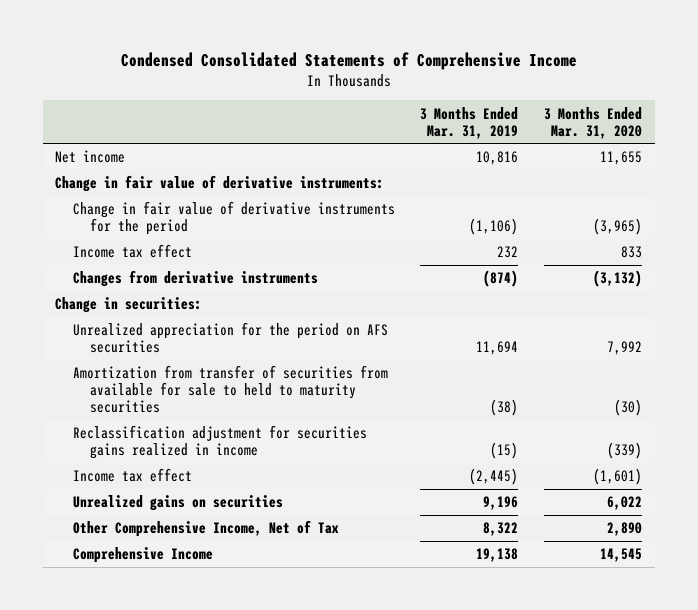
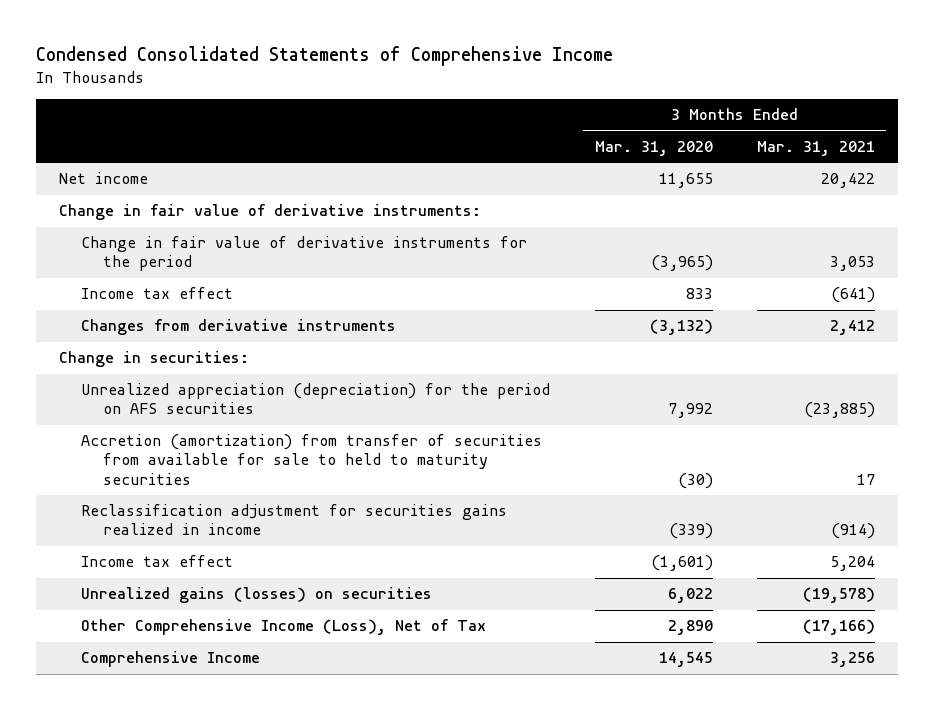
- | 3 Months Ended Mar. 31, 2019 | 3 Months Ended Mar. 31, 2020
+ | 3 Months Ended Mar. 31, 2020 | 3 Months Ended Mar. 31, 2021
- Unrealized appreciation for the period on AFS securities | 11,694 | 7,992
- Amortization from transfer of securities from available for sale to held to maturity securities | (38) | (30)
+ Unrealized appreciation (depreciation) for the period on AFS securities | 7,992 | (23,885)
+ Accretion (amortization) from transfer of securities from available for sale to held to maturity securities | (30) | 17
- Unrealized gains on securities | 9,196 | 6,022
- Other Comprehensive Income, Net of Tax | 8,322 | 2,890
+ Unrealized gains (losses) on securities | 6,022 | (19,578)
+ Other Comprehensive Income (Loss), Net of Tax | 2,890 | (17,166)

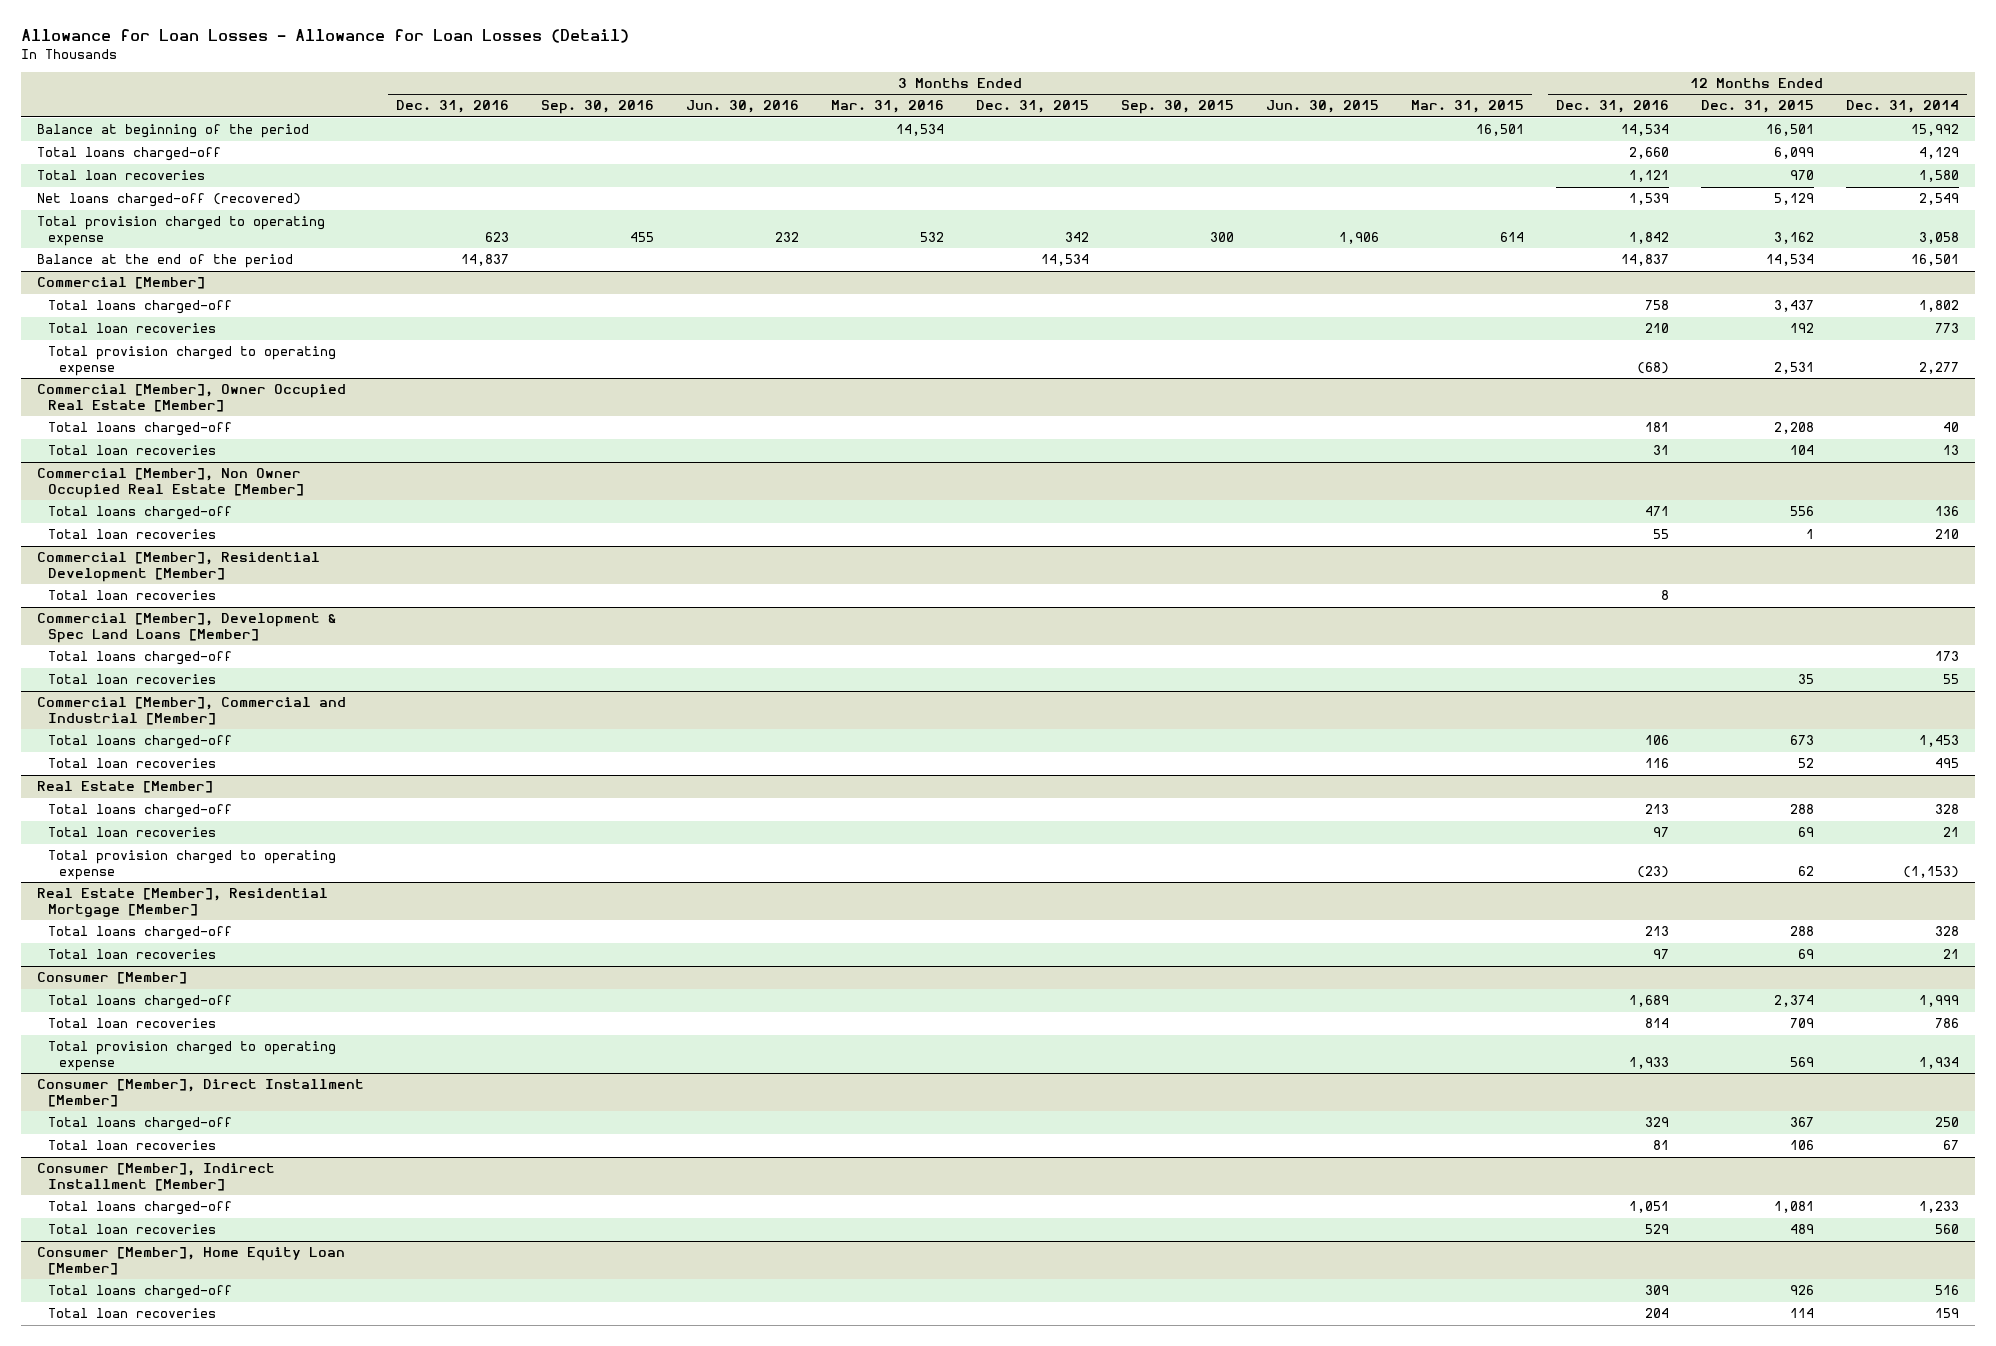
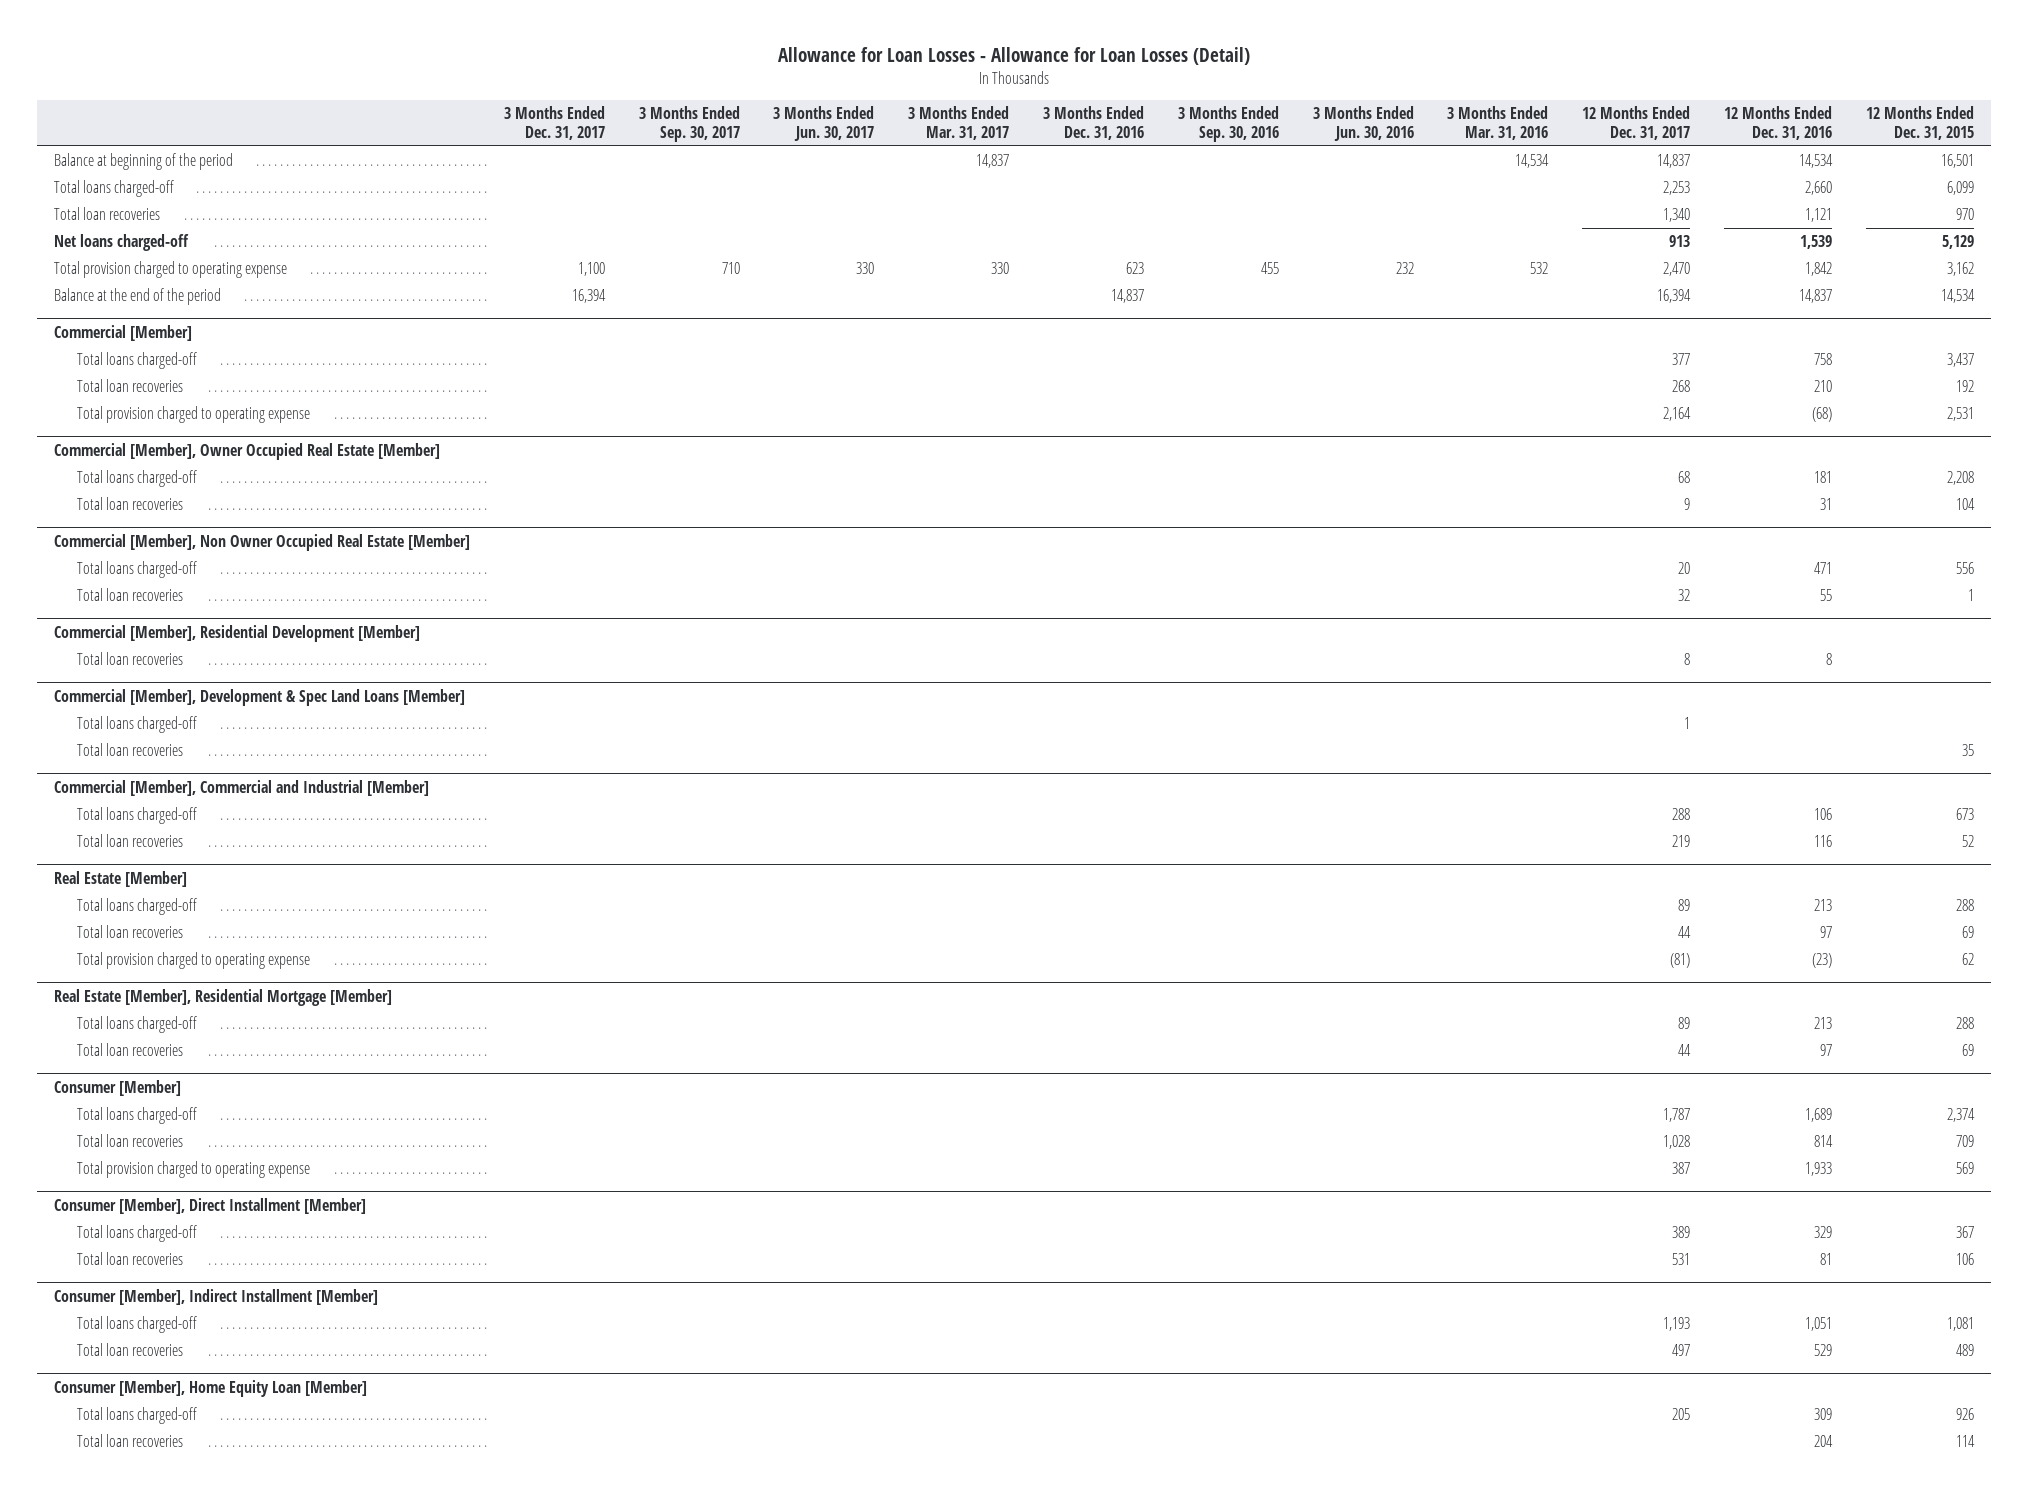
- | 3 Months Ended Dec. 31, 2016 | 3 Months Ended Sep. 30, 2016 | 3 Months Ended Jun. 30, 2016 | 3 Months Ended Mar. 31, 2016 | 3 Months Ended Dec. 31, 2015 | 3 Months Ended Sep. 30, 2015 | 3 Months Ended Jun. 30, 2015 | 3 Months Ended Mar. 31, 2015 | 12 Months Ended Dec. 31, 2016 | 12 Months Ended Dec. 31, 2015 | 12 Months Ended Dec. 31, 2014
+ | 3 Months Ended Dec. 31, 2017 | 3 Months Ended Sep. 30, 2017 | 3 Months Ended Jun. 30, 2017 | 3 Months Ended Mar. 31, 2017 | 3 Months Ended Dec. 31, 2016 | 3 Months Ended Sep. 30, 2016 | 3 Months Ended Jun. 30, 2016 | 3 Months Ended Mar. 31, 2016 | 12 Months Ended Dec. 31, 2017 | 12 Months Ended Dec. 31, 2016 | 12 Months Ended Dec. 31, 2015
- Net loans charged-off (recovered) | | | | | | | | | 1,539 | 5,129 | 2,549
+ Net loans charged-off | | | | | | | | | 913 | 1,539 | 5,129

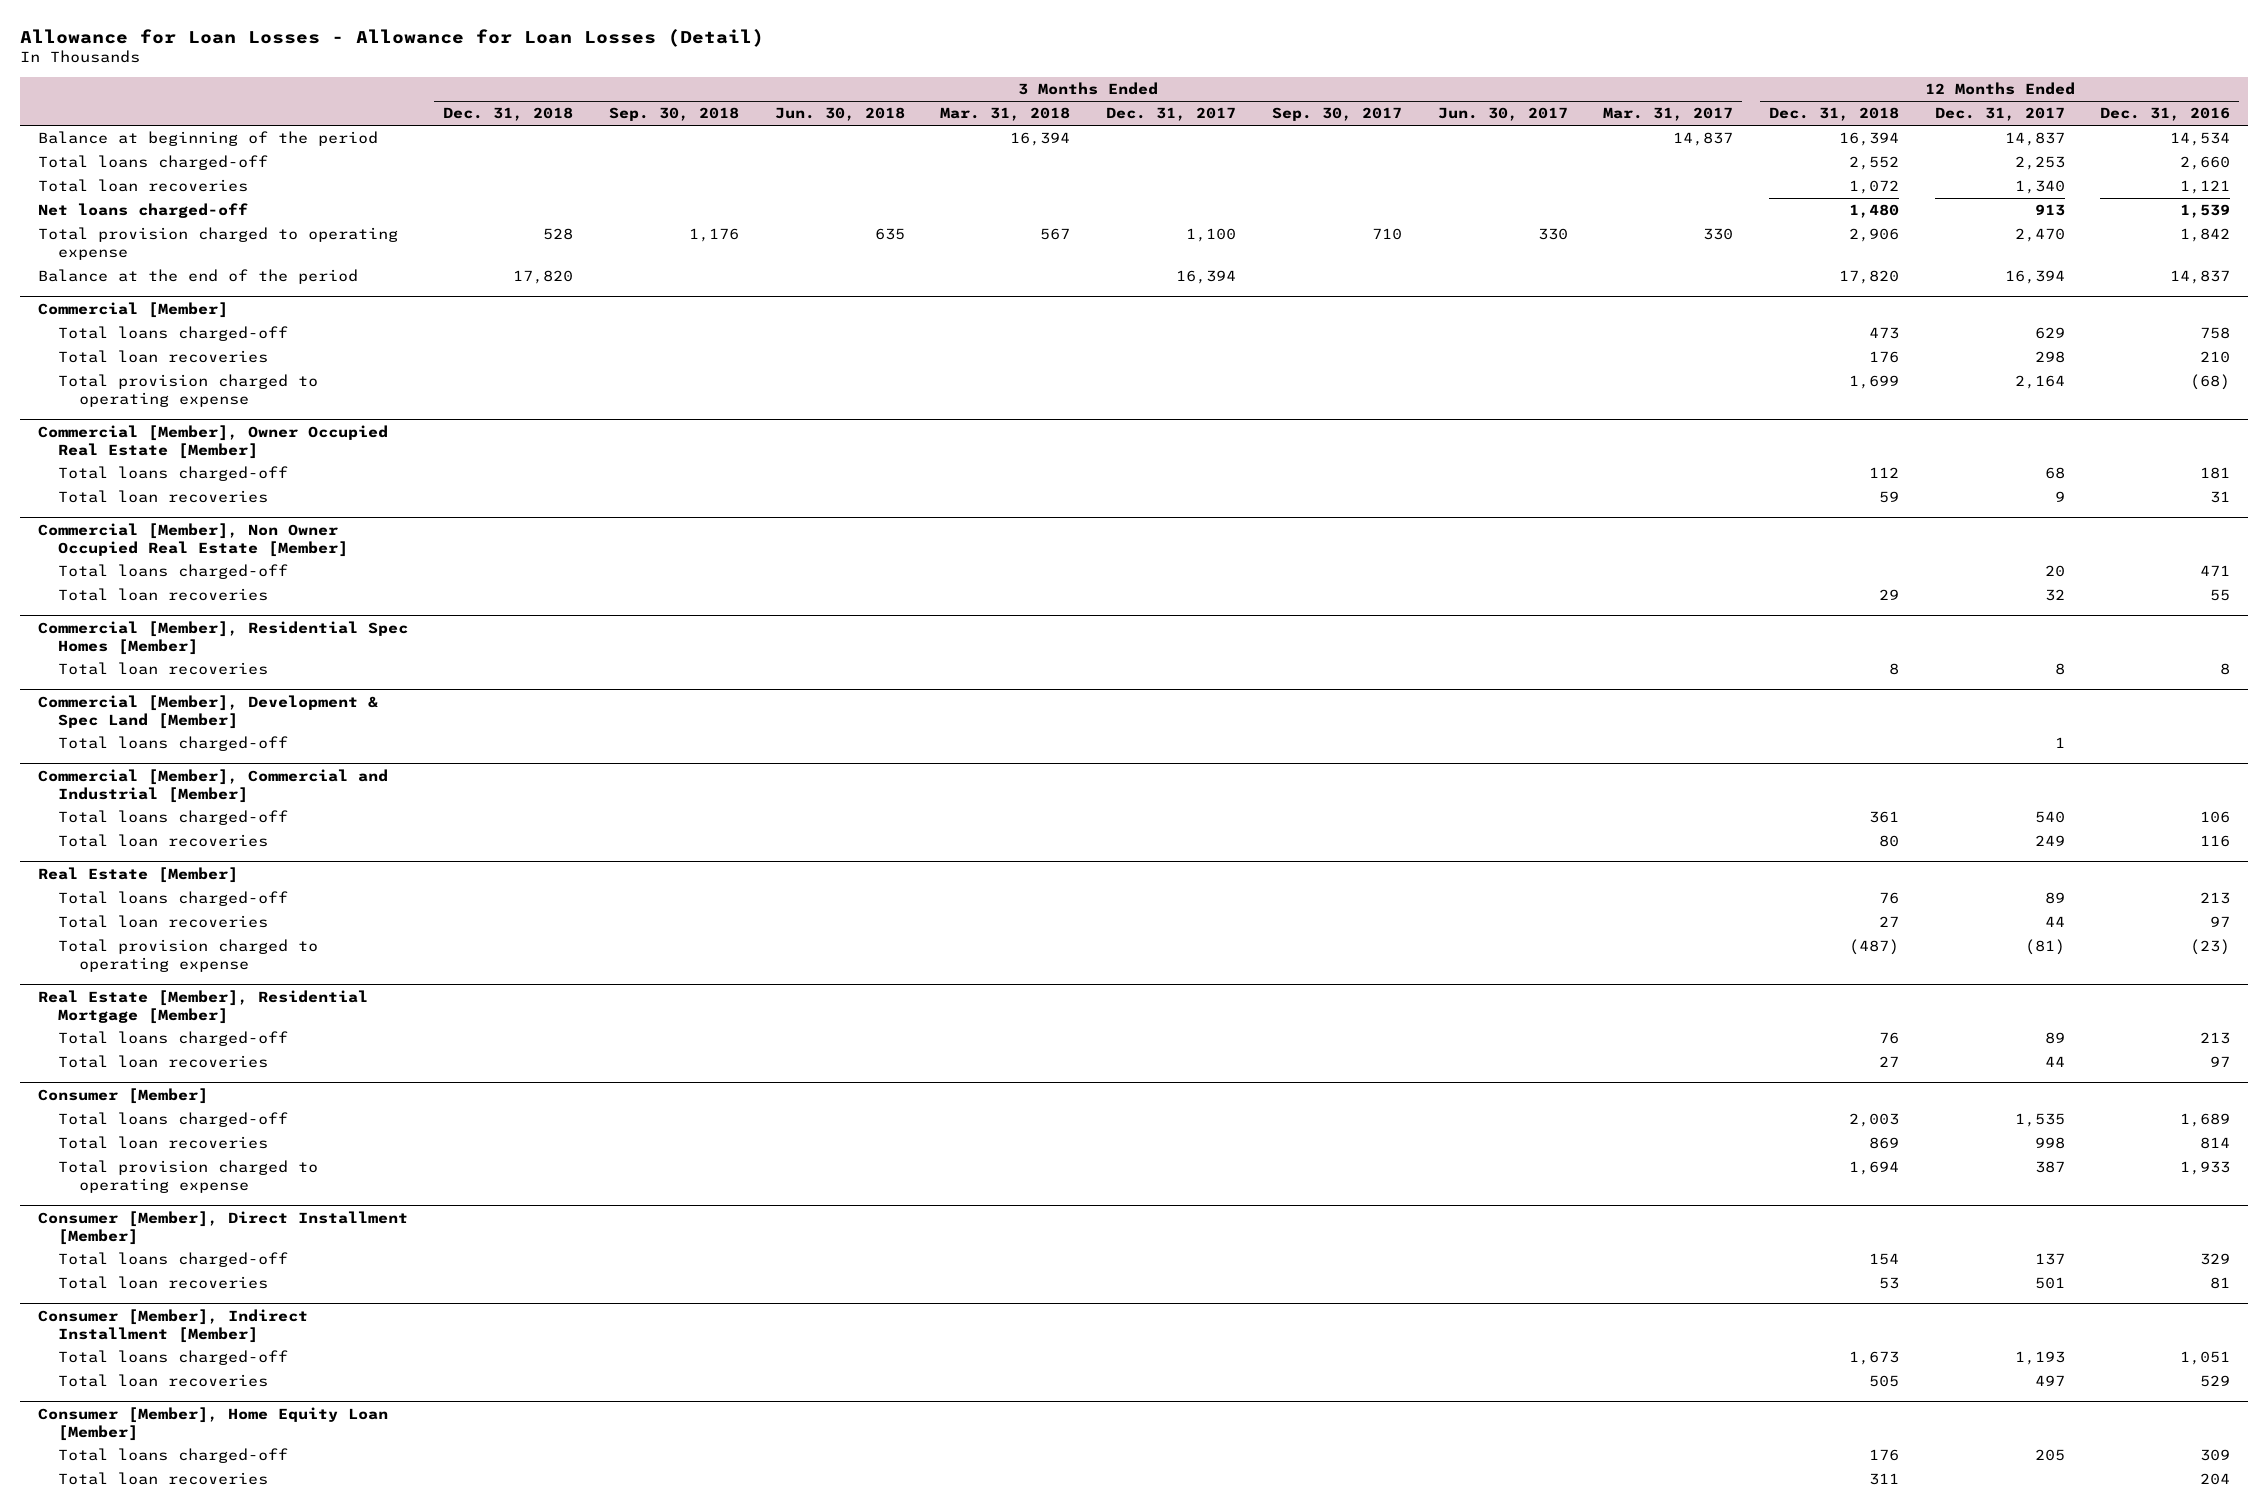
- | 3 Months Ended Dec. 31, 2017 | 3 Months Ended Sep. 30, 2017 | 3 Months Ended Jun. 30, 2017 | 3 Months Ended Mar. 31, 2017 | 3 Months Ended Dec. 31, 2016 | 3 Months Ended Sep. 30, 2016 | 3 Months Ended Jun. 30, 2016 | 3 Months Ended Mar. 31, 2016 | 12 Months Ended Dec. 31, 2017 | 12 Months Ended Dec. 31, 2016 | 12 Months Ended Dec. 31, 2015
+ | 3 Months Ended Dec. 31, 2018 | 3 Months Ended Sep. 30, 2018 | 3 Months Ended Jun. 30, 2018 | 3 Months Ended Mar. 31, 2018 | 3 Months Ended Dec. 31, 2017 | 3 Months Ended Sep. 30, 2017 | 3 Months Ended Jun. 30, 2017 | 3 Months Ended Mar. 31, 2017 | 12 Months Ended Dec. 31, 2018 | 12 Months Ended Dec. 31, 2017 | 12 Months Ended Dec. 31, 2016
@ Commercial [Member]
- Total loans charged-off | | | | | | | | | 377 | 758 | 3,437
- Total loan recoveries | | | | | | | | | 268 | 210 | 192
+ Total loans charged-off | | | | | | | | | 473 | 629 | 758
+ Total loan recoveries | | | | | | | | | 176 | 298 | 210
- Commercial [Member], Residential Development [Member]
+ Commercial [Member], Residential Spec Homes [Member]
- Commercial [Member], Development & Spec Land Loans [Member]
+ Commercial [Member], Development & Spec Land [Member]
- Total loan recoveries | | | | | | | | | | | 35
@ Commercial [Member], Commercial and Industrial [Member]
- Total loans charged-off | | | | | | | | | 288 | 106 | 673
- Total loan recoveries | | | | | | | | | 219 | 116 | 52
+ Total loans charged-off | | | | | | | | | 361 | 540 | 106
+ Total loan recoveries | | | | | | | | | 80 | 249 | 116
@ Consumer [Member]
- Total loans charged-off | | | | | | | | | 1,787 | 1,689 | 2,374
- Total loan recoveries | | | | | | | | | 1,028 | 814 | 709
+ Total loans charged-off | | | | | | | | | 2,003 | 1,535 | 1,689
+ Total loan recoveries | | | | | | | | | 869 | 998 | 814
@ Consumer [Member], Direct Installment [Member]
- Total loans charged-off | | | | | | | | | 389 | 329 | 367
- Total loan recoveries | | | | | | | | | 531 | 81 | 106
+ Total loans charged-off | | | | | | | | | 154 | 137 | 329
+ Total loan recoveries | | | | | | | | | 53 | 501 | 81

